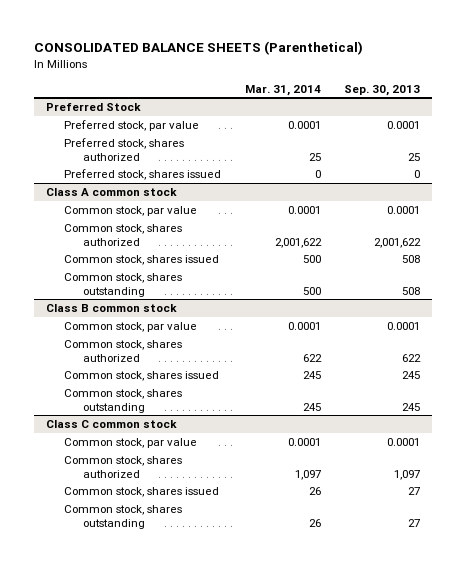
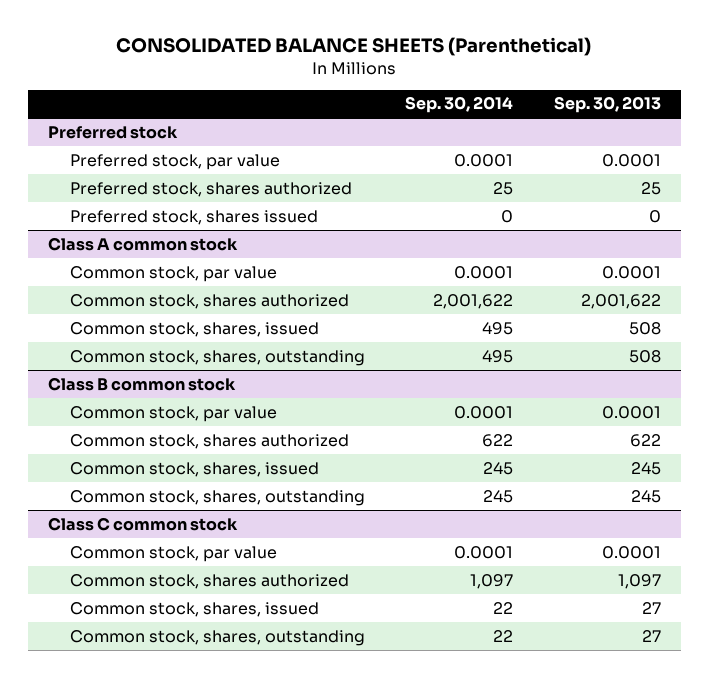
- | Mar. 31, 2014 | Sep. 30, 2013
+ | Sep. 30, 2014 | Sep. 30, 2013
- Preferred Stock
+ Preferred stock
@ Class A common stock
- Common stock, shares issued | 500 | 508
- Common stock, shares outstanding | 500 | 508
+ Common stock, shares, issued | 495 | 508
+ Common stock, shares, outstanding | 495 | 508
@ Class B common stock
- Common stock, shares issued | 245 | 245
- Common stock, shares outstanding | 245 | 245
+ Common stock, shares, issued | 245 | 245
+ Common stock, shares, outstanding | 245 | 245
@ Class C common stock
- Common stock, shares issued | 26 | 27
- Common stock, shares outstanding | 26 | 27
+ Common stock, shares, issued | 22 | 27
+ Common stock, shares, outstanding | 22 | 27

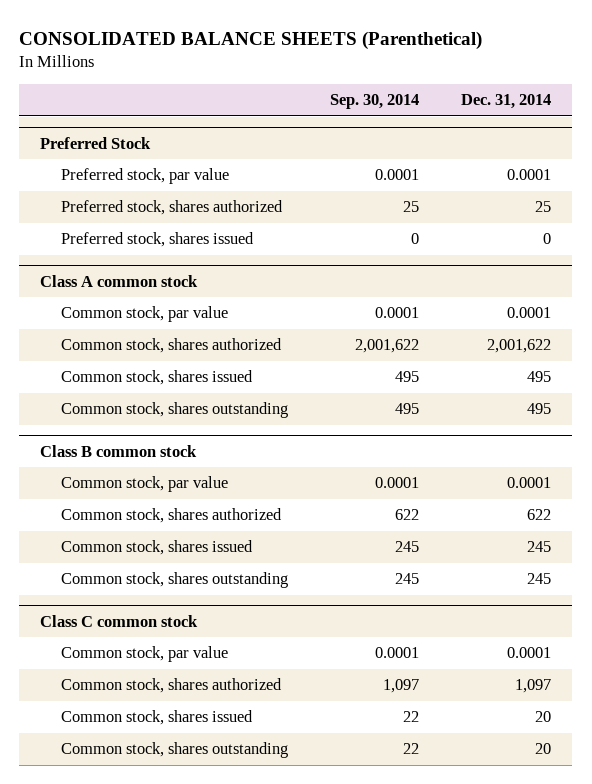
- | Sep. 30, 2014 | Sep. 30, 2013
+ | Sep. 30, 2014 | Dec. 31, 2014
- Preferred stock
+ Preferred Stock
@ Class A common stock
- Common stock, shares, issued | 495 | 508
- Common stock, shares, outstanding | 495 | 508
+ Common stock, shares issued | 495 | 495
+ Common stock, shares outstanding | 495 | 495
@ Class B common stock
- Common stock, shares, issued | 245 | 245
- Common stock, shares, outstanding | 245 | 245
+ Common stock, shares issued | 245 | 245
+ Common stock, shares outstanding | 245 | 245
@ Class C common stock
- Common stock, shares, issued | 22 | 27
- Common stock, shares, outstanding | 22 | 27
+ Common stock, shares issued | 22 | 20
+ Common stock, shares outstanding | 22 | 20

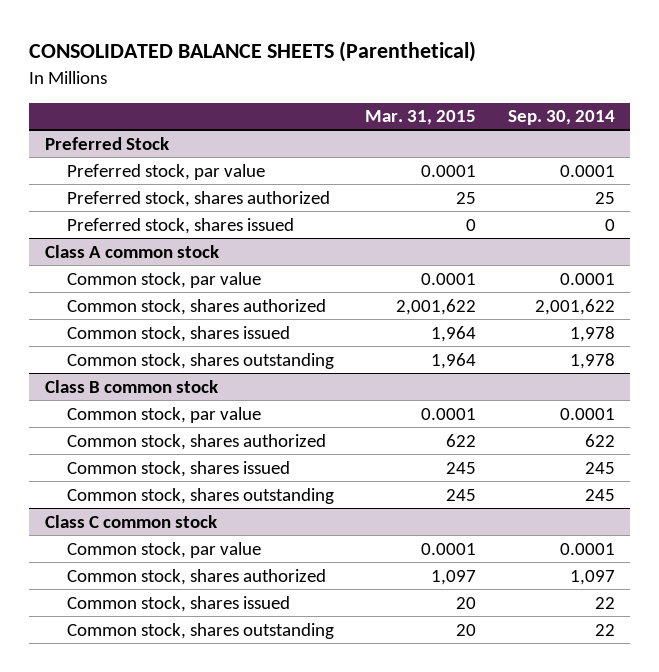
- | Sep. 30, 2014 | Dec. 31, 2014
+ | Mar. 31, 2015 | Sep. 30, 2014
@ Class A common stock
- Common stock, shares issued | 495 | 495
- Common stock, shares outstanding | 495 | 495
+ Common stock, shares issued | 1,964 | 1,978
+ Common stock, shares outstanding | 1,964 | 1,978

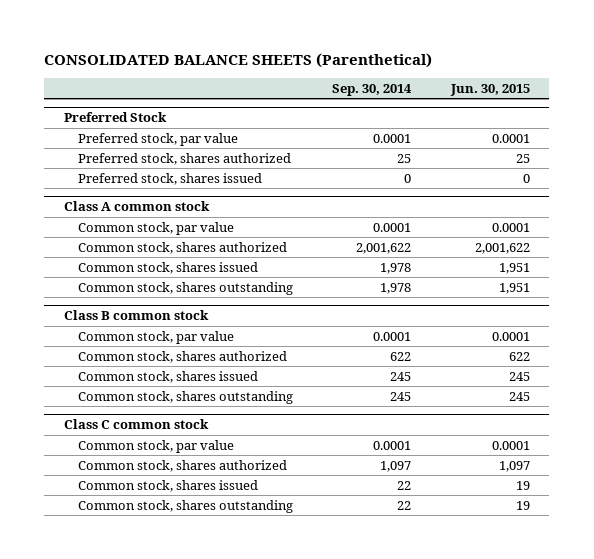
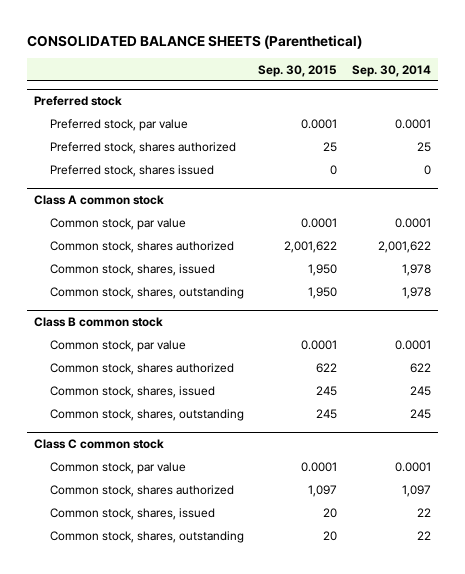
- | Sep. 30, 2014 | Jun. 30, 2015
+ | Sep. 30, 2015 | Sep. 30, 2014
- Preferred Stock
+ Preferred stock
@ Class A common stock
- Common stock, shares issued | 1,978 | 1,951
- Common stock, shares outstanding | 1,978 | 1,951
+ Common stock, shares, issued | 1,950 | 1,978
+ Common stock, shares, outstanding | 1,950 | 1,978
@ Class B common stock
- Common stock, shares issued | 245 | 245
- Common stock, shares outstanding | 245 | 245
+ Common stock, shares, issued | 245 | 245
+ Common stock, shares, outstanding | 245 | 245
@ Class C common stock
- Common stock, shares issued | 22 | 19
- Common stock, shares outstanding | 22 | 19
+ Common stock, shares, issued | 20 | 22
+ Common stock, shares, outstanding | 20 | 22

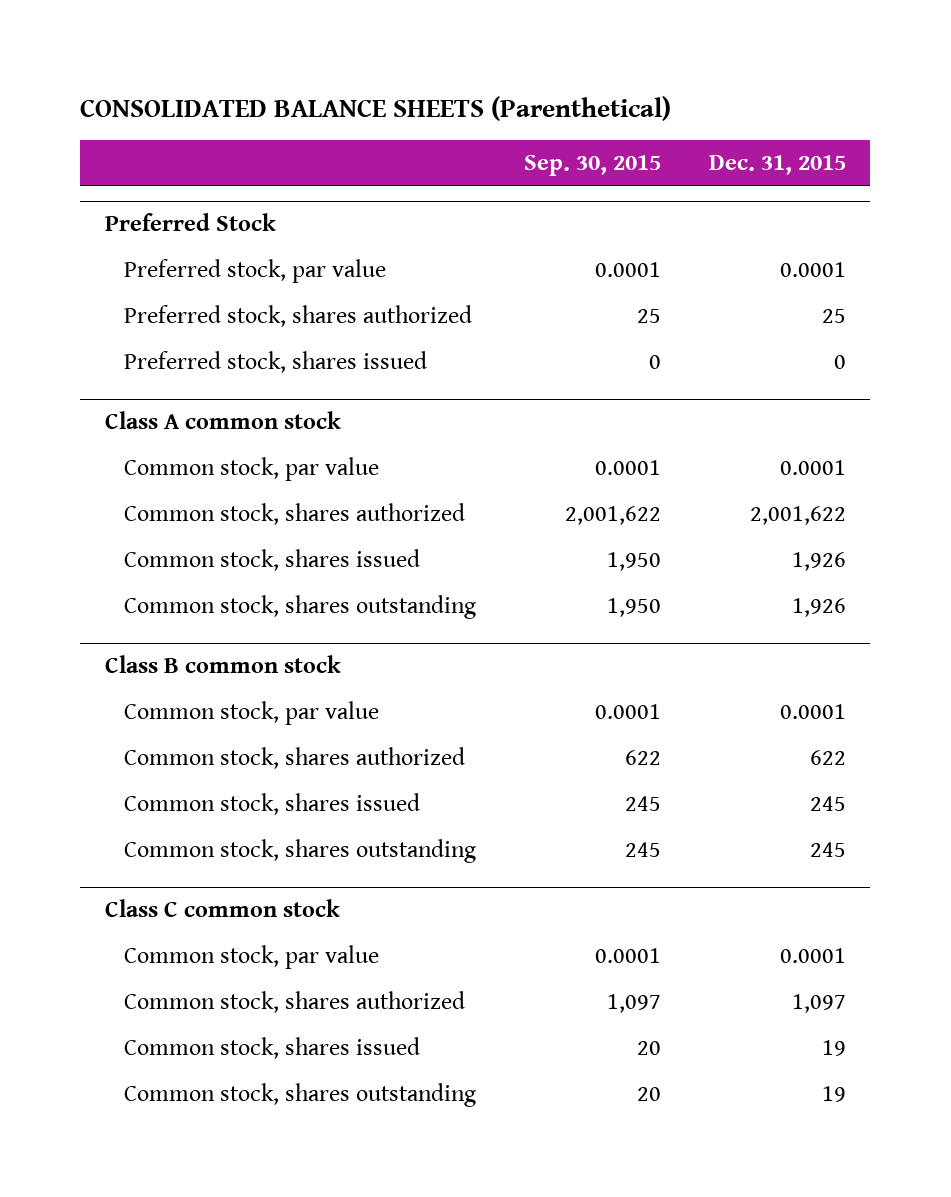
- | Sep. 30, 2015 | Sep. 30, 2014
+ | Sep. 30, 2015 | Dec. 31, 2015
- Preferred stock
+ Preferred Stock
@ Class A common stock
- Common stock, shares, issued | 1,950 | 1,978
- Common stock, shares, outstanding | 1,950 | 1,978
+ Common stock, shares issued | 1,950 | 1,926
+ Common stock, shares outstanding | 1,950 | 1,926
@ Class B common stock
- Common stock, shares, issued | 245 | 245
- Common stock, shares, outstanding | 245 | 245
+ Common stock, shares issued | 245 | 245
+ Common stock, shares outstanding | 245 | 245
@ Class C common stock
- Common stock, shares, issued | 20 | 22
- Common stock, shares, outstanding | 20 | 22
+ Common stock, shares issued | 20 | 19
+ Common stock, shares outstanding | 20 | 19

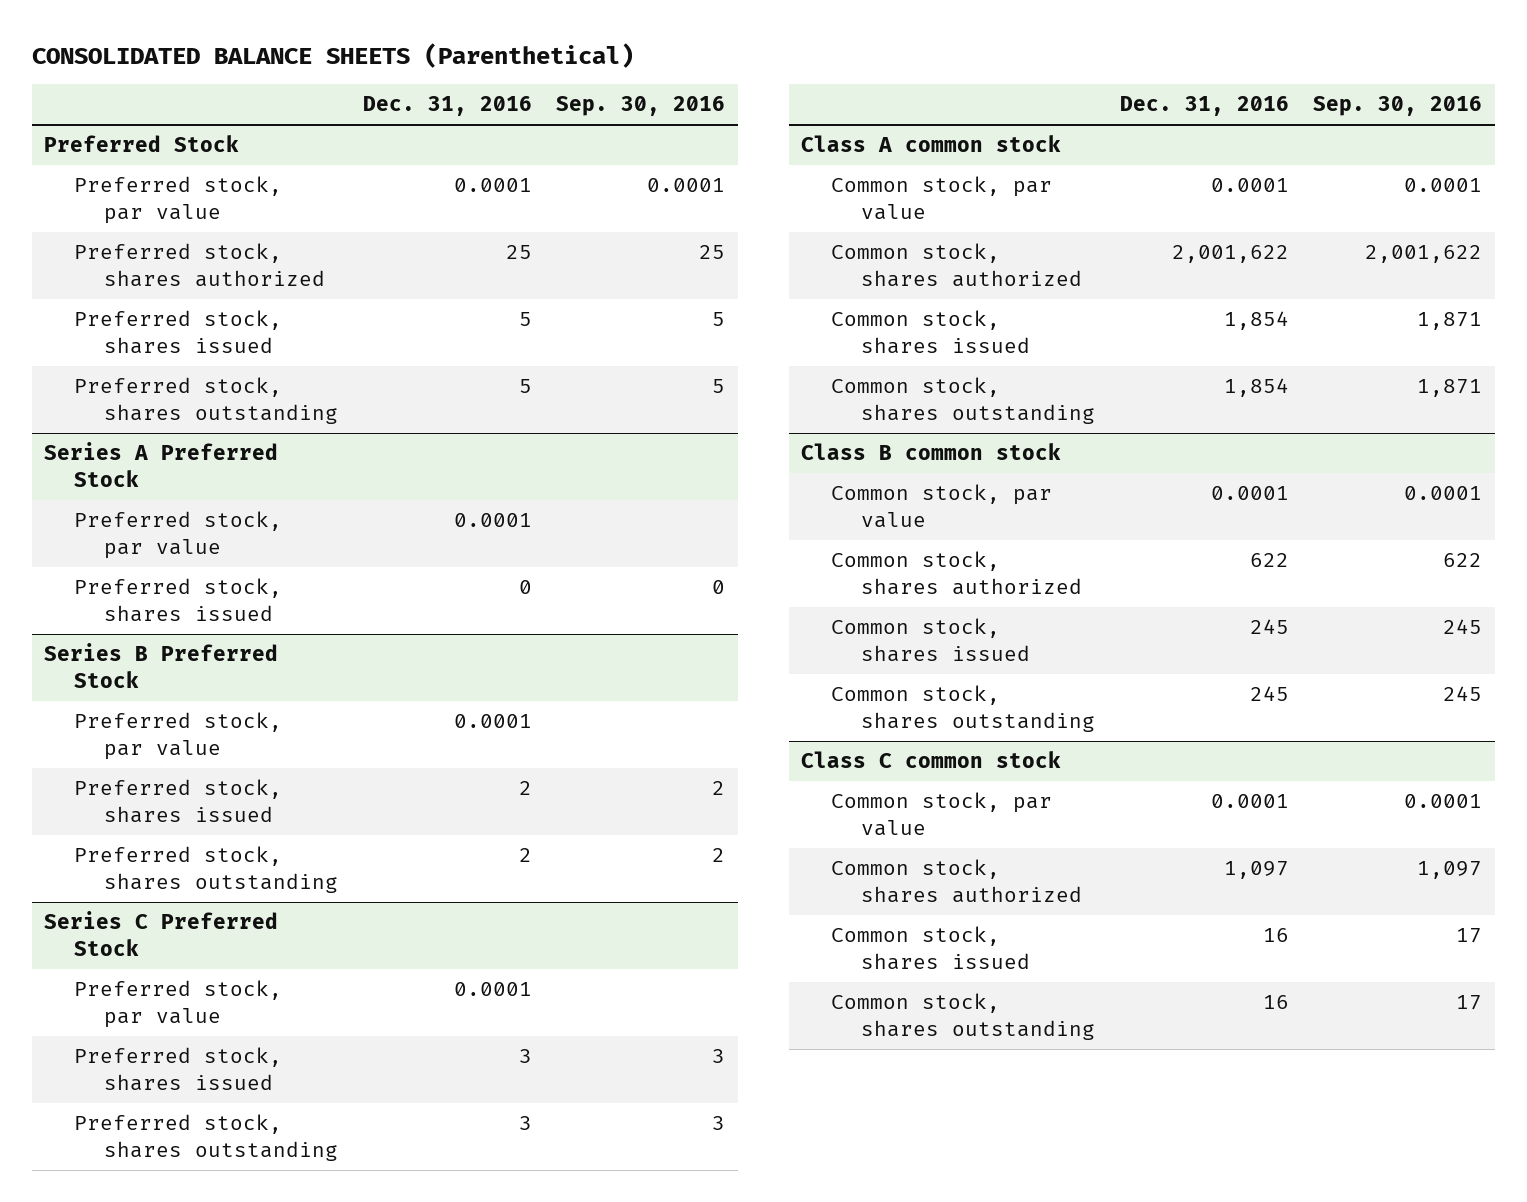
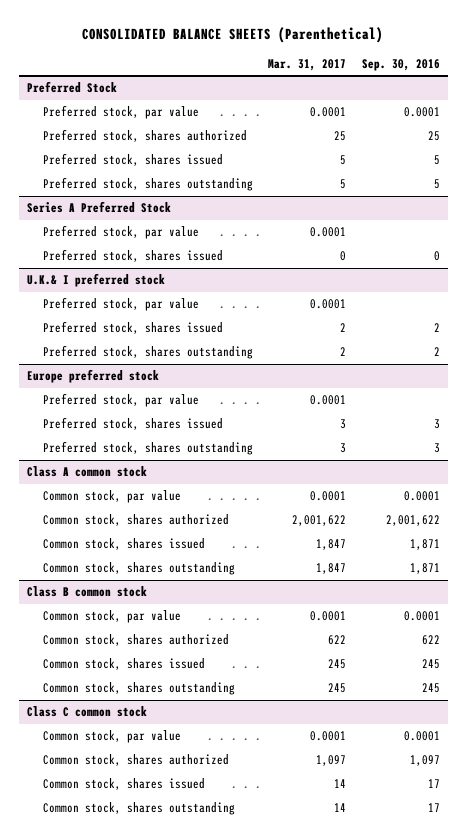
- | Dec. 31, 2016 | Sep. 30, 2016
+ | Mar. 31, 2017 | Sep. 30, 2016
- Series B Preferred Stock
+ U.K.& I preferred stock
- Series C Preferred Stock
+ Europe preferred stock

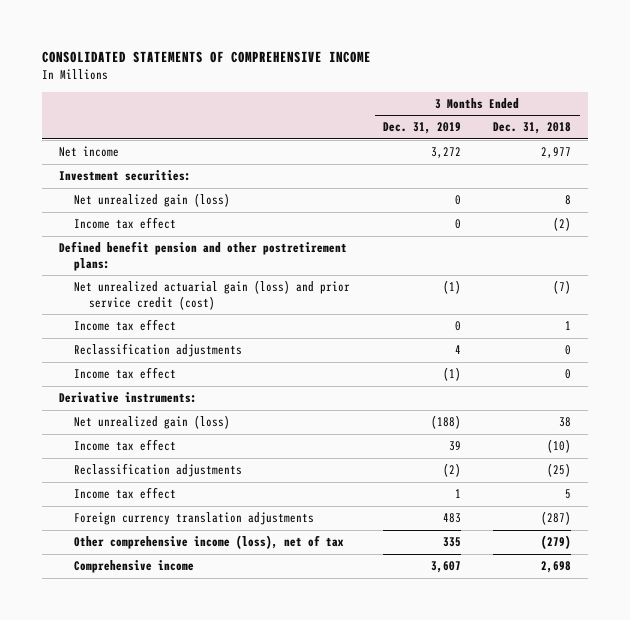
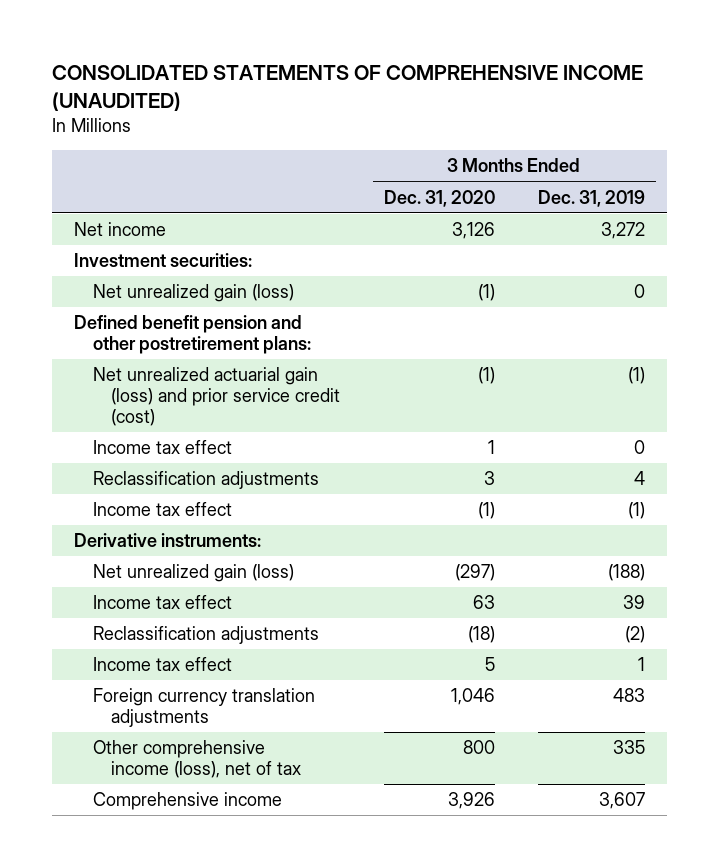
- CONSOLIDATED STATEMENTS OF COMPREHENSIVE INCOME
+ CONSOLIDATED STATEMENTS OF COMPREHENSIVE INCOME (UNAUDITED)
- | 3 Months Ended Dec. 31, 2019 | 3 Months Ended Dec. 31, 2018
+ | 3 Months Ended Dec. 31, 2020 | 3 Months Ended Dec. 31, 2019
- Income tax effect | 0 | (2)

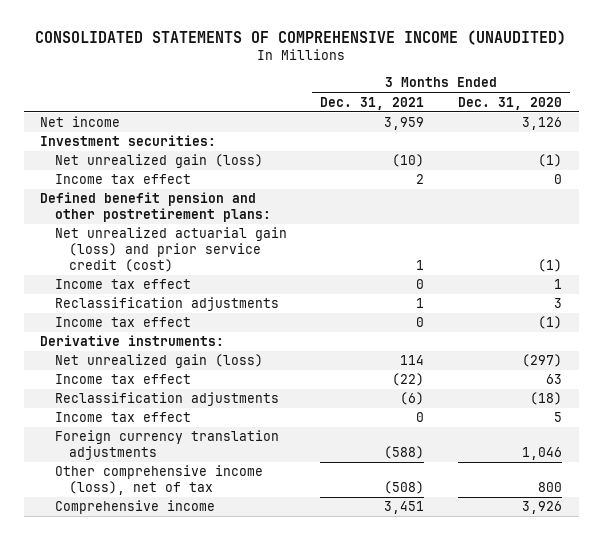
- | 3 Months Ended Dec. 31, 2020 | 3 Months Ended Dec. 31, 2019
+ | 3 Months Ended Dec. 31, 2021 | 3 Months Ended Dec. 31, 2020
+ Income tax effect | 2 | 0

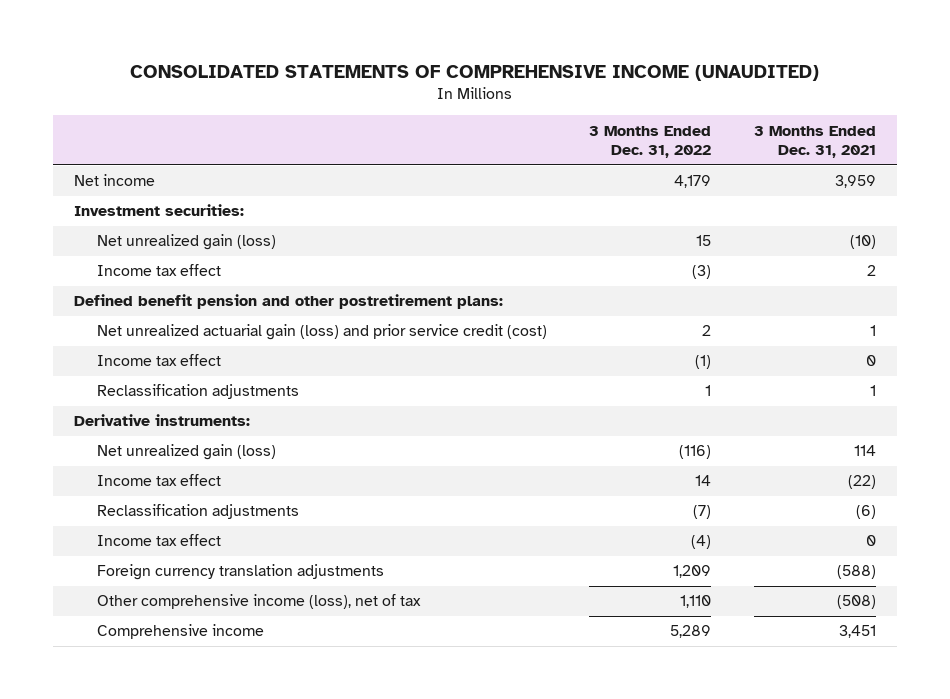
- | 3 Months Ended Dec. 31, 2021 | 3 Months Ended Dec. 31, 2020
+ | 3 Months Ended Dec. 31, 2022 | 3 Months Ended Dec. 31, 2021
- Income tax effect | 0 | (1)

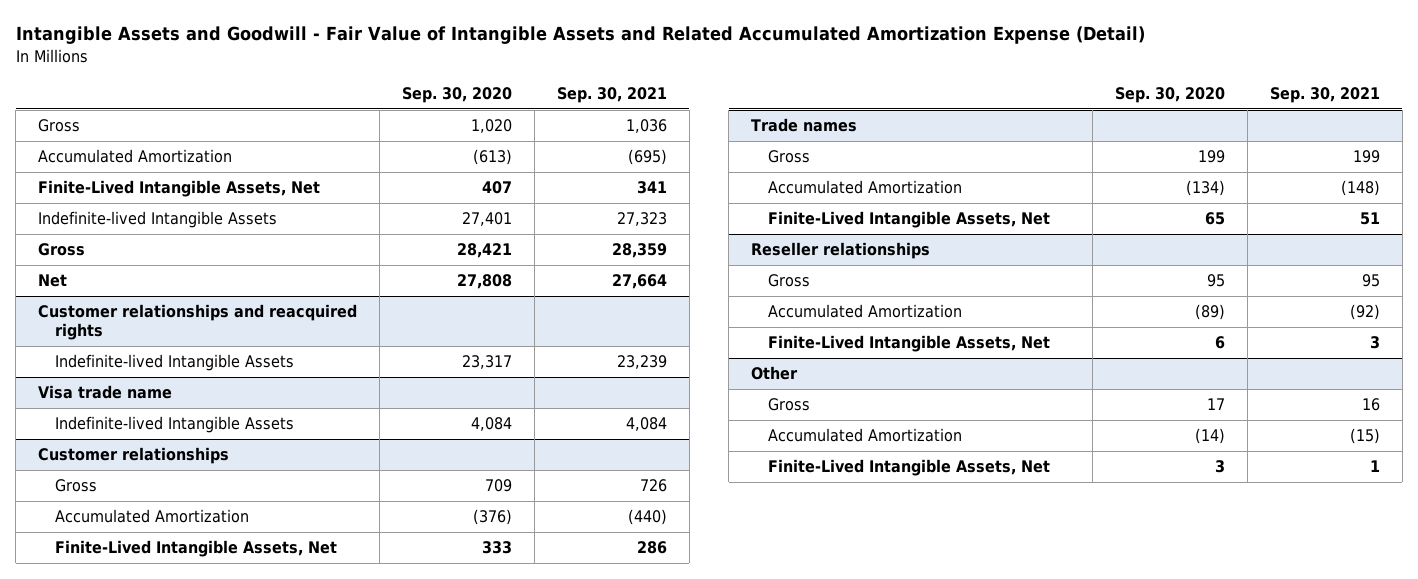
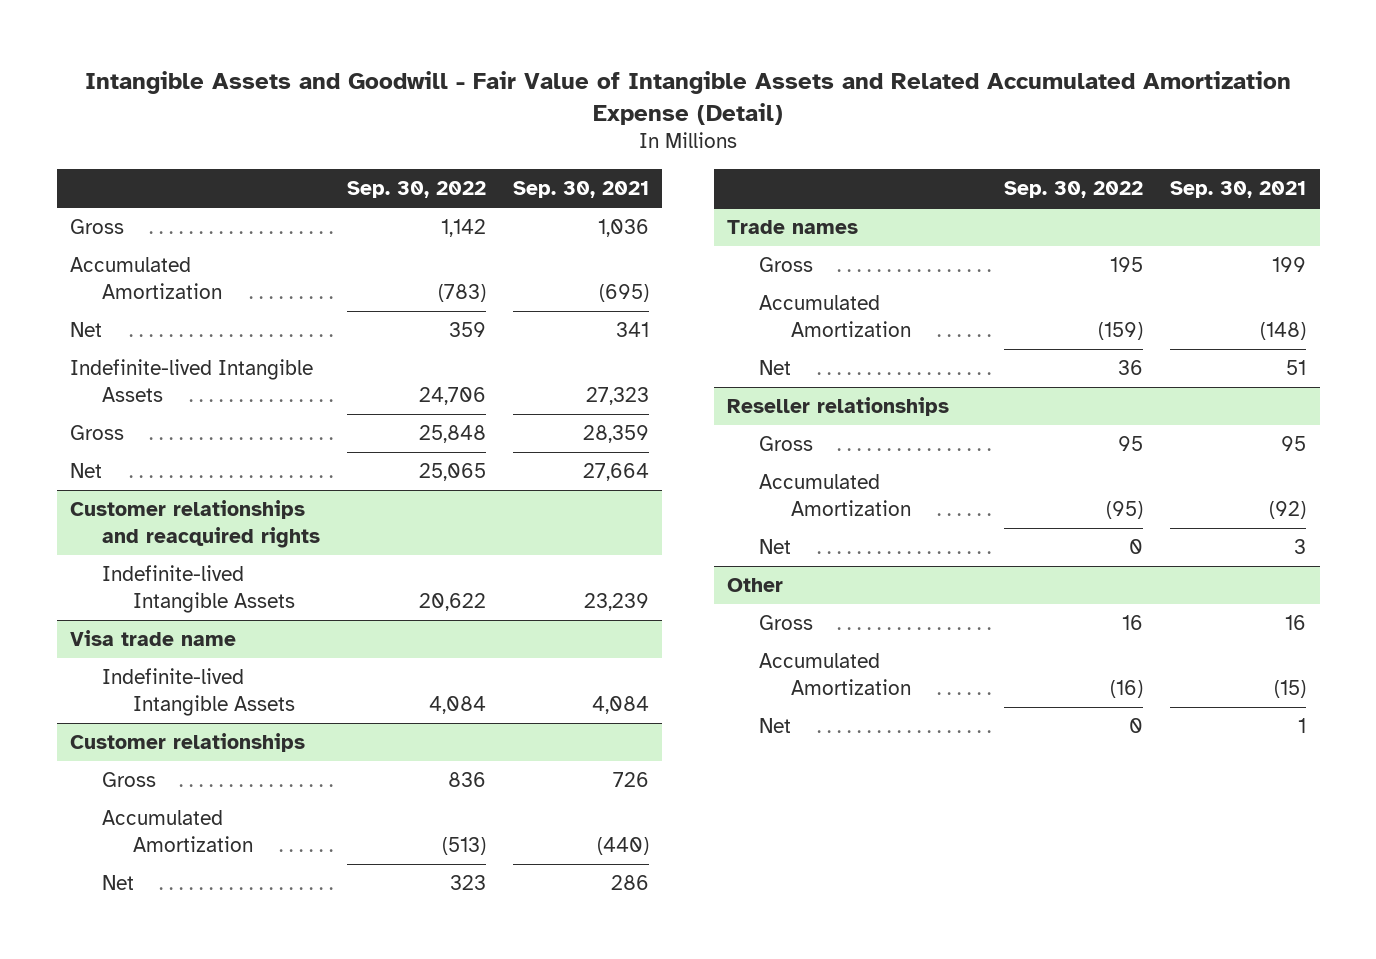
- | Sep. 30, 2020 | Sep. 30, 2021
+ | Sep. 30, 2022 | Sep. 30, 2021
- Finite-Lived Intangible Assets, Net | 407 | 341
+ Net | 359 | 341
@ Customer relationships
- Finite-Lived Intangible Assets, Net | 333 | 286
+ Net | 323 | 286
@ Trade names
- Finite-Lived Intangible Assets, Net | 65 | 51
+ Net | 36 | 51
@ Reseller relationships
- Finite-Lived Intangible Assets, Net | 6 | 3
+ Net | 0 | 3
@ Other
- Finite-Lived Intangible Assets, Net | 3 | 1
+ Net | 0 | 1

